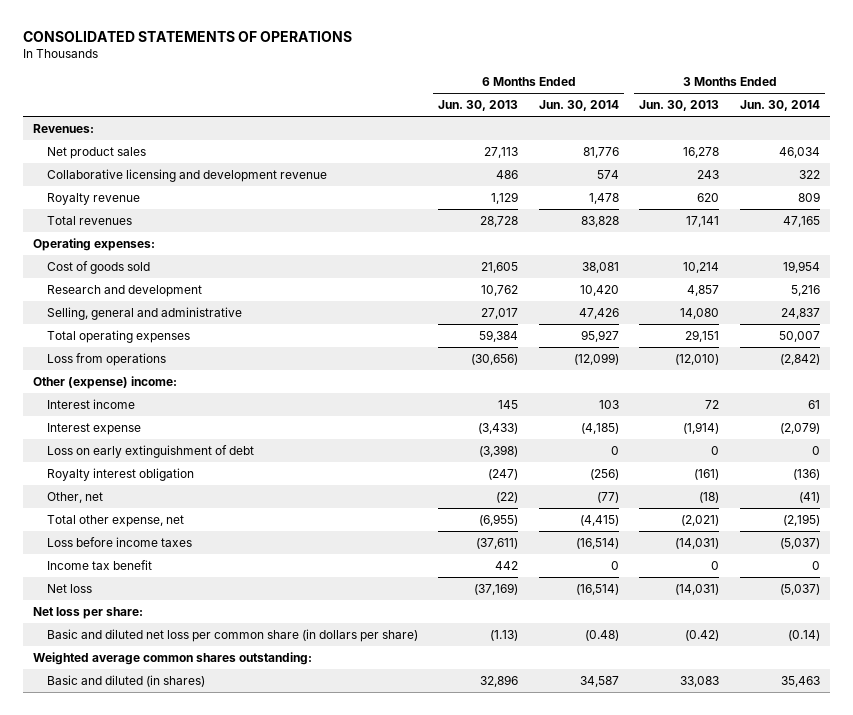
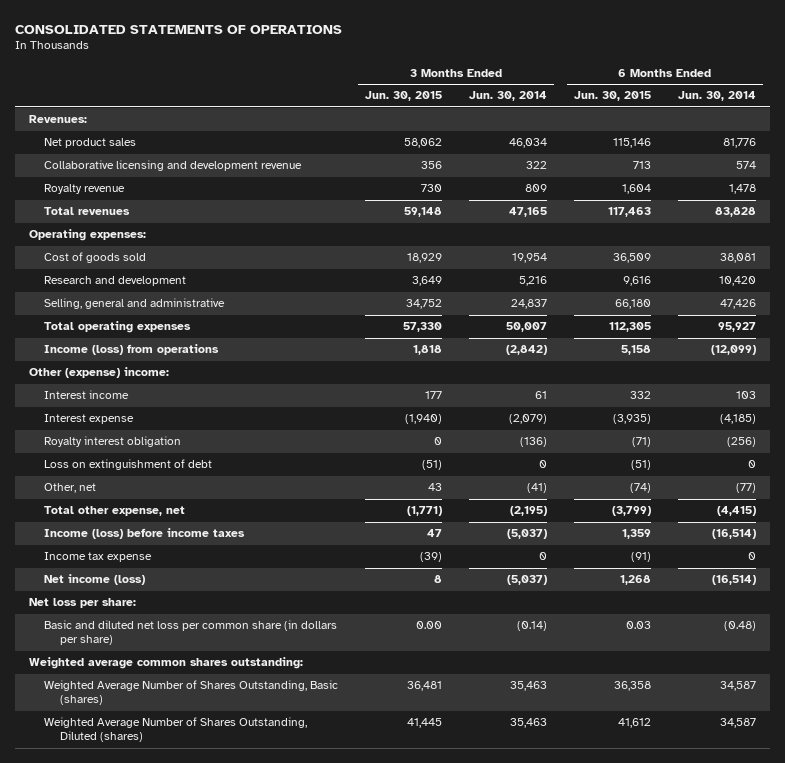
- | 6 Months Ended Jun. 30, 2013 | 6 Months Ended Jun. 30, 2014 | 3 Months Ended Jun. 30, 2013 | 3 Months Ended Jun. 30, 2014
+ | 3 Months Ended Jun. 30, 2015 | 3 Months Ended Jun. 30, 2014 | 6 Months Ended Jun. 30, 2015 | 6 Months Ended Jun. 30, 2014
- Loss from operations | (30,656) | (12,099) | (12,010) | (2,842)
+ Income (loss) from operations | 1,818 | (2,842) | 5,158 | (12,099)
- Loss on early extinguishment of debt | (3,398) | 0 | 0 | 0
+ Loss on extinguishment of debt | (51) | 0 | (51) | 0
- Loss before income taxes | (37,611) | (16,514) | (14,031) | (5,037)
- Income tax benefit | 442 | 0 | 0 | 0
- Net loss | (37,169) | (16,514) | (14,031) | (5,037)
+ Income (loss) before income taxes | 47 | (5,037) | 1,359 | (16,514)
+ Income tax expense | (39) | 0 | (91) | 0
+ Net income (loss) | 8 | (5,037) | 1,268 | (16,514)
- Basic and diluted (in shares) | 32,896 | 34,587 | 33,083 | 35,463
+ Weighted Average Number of Shares Outstanding, Basic (shares) | 36,481 | 35,463 | 36,358 | 34,587
+ Weighted Average Number of Shares Outstanding, Diluted (shares) | 41,445 | 35,463 | 41,612 | 34,587

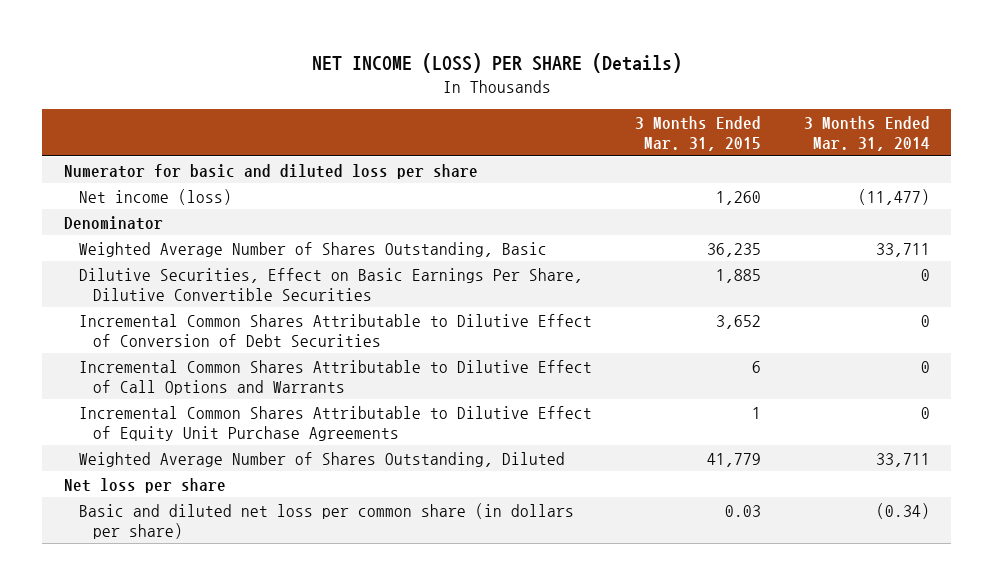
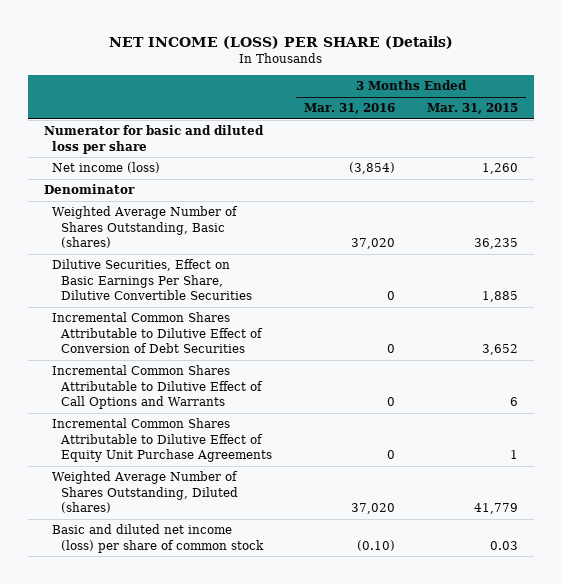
- | 3 Months Ended Mar. 31, 2015 | 3 Months Ended Mar. 31, 2014
+ | 3 Months Ended Mar. 31, 2016 | 3 Months Ended Mar. 31, 2015
- Weighted Average Number of Shares Outstanding, Basic | 36,235 | 33,711
+ Weighted Average Number of Shares Outstanding, Basic (shares) | 37,020 | 36,235
- Weighted Average Number of Shares Outstanding, Diluted | 41,779 | 33,711
- Net loss per share
- Basic and diluted net loss per common share (in dollars per share) | 0.03 | (0.34)
+ Weighted Average Number of Shares Outstanding, Diluted (shares) | 37,020 | 41,779
+ Basic and diluted net income (loss) per share of common stock | (0.10) | 0.03

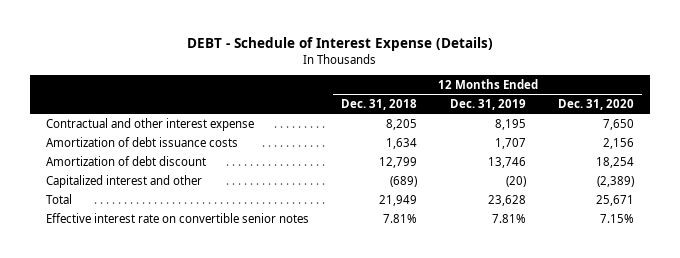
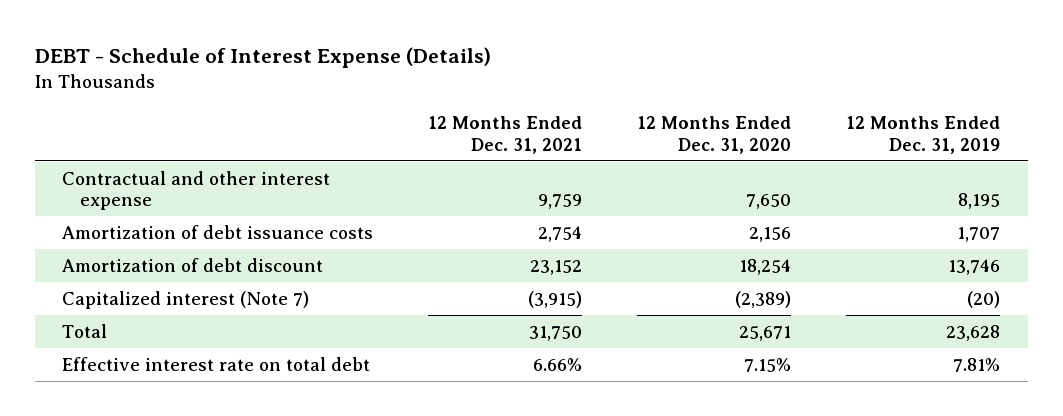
- | 12 Months Ended Dec. 31, 2018 | 12 Months Ended Dec. 31, 2019 | 12 Months Ended Dec. 31, 2020
+ | 12 Months Ended Dec. 31, 2021 | 12 Months Ended Dec. 31, 2020 | 12 Months Ended Dec. 31, 2019
- Capitalized interest and other | (689) | (20) | (2,389)
+ Capitalized interest (Note 7) | (3,915) | (2,389) | (20)
- Effective interest rate on convertible senior notes | 7.81% | 7.81% | 7.15%
+ Effective interest rate on total debt | 6.66% | 7.15% | 7.81%

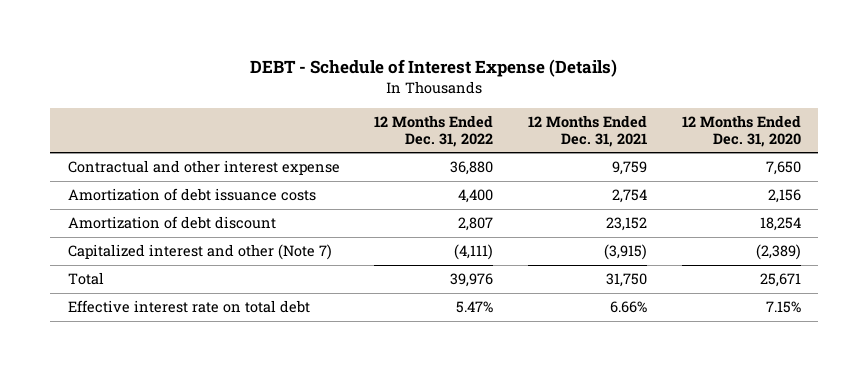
- | 12 Months Ended Dec. 31, 2021 | 12 Months Ended Dec. 31, 2020 | 12 Months Ended Dec. 31, 2019
+ | 12 Months Ended Dec. 31, 2022 | 12 Months Ended Dec. 31, 2021 | 12 Months Ended Dec. 31, 2020
- Capitalized interest (Note 7) | (3,915) | (2,389) | (20)
+ Capitalized interest and other (Note 7) | (4,111) | (3,915) | (2,389)

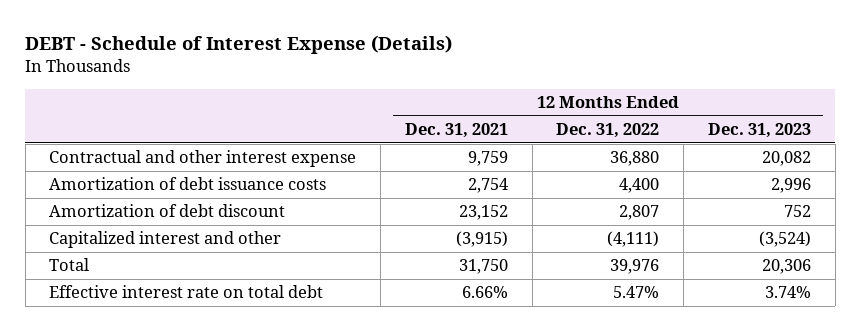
- | 12 Months Ended Dec. 31, 2022 | 12 Months Ended Dec. 31, 2021 | 12 Months Ended Dec. 31, 2020
+ | 12 Months Ended Dec. 31, 2021 | 12 Months Ended Dec. 31, 2022 | 12 Months Ended Dec. 31, 2023
- Capitalized interest and other (Note 7) | (4,111) | (3,915) | (2,389)
+ Capitalized interest and other | (3,915) | (4,111) | (3,524)

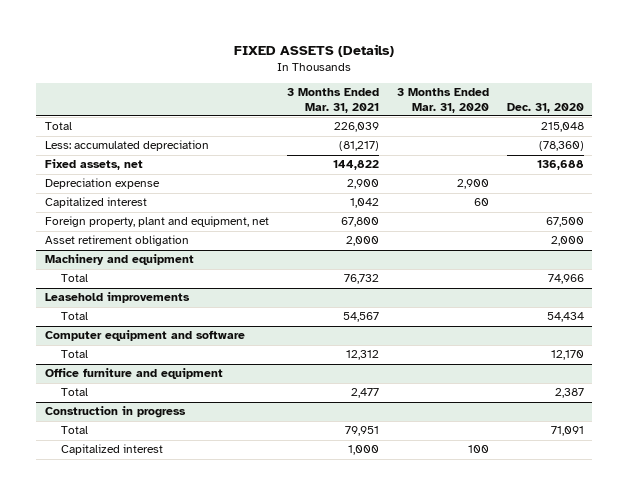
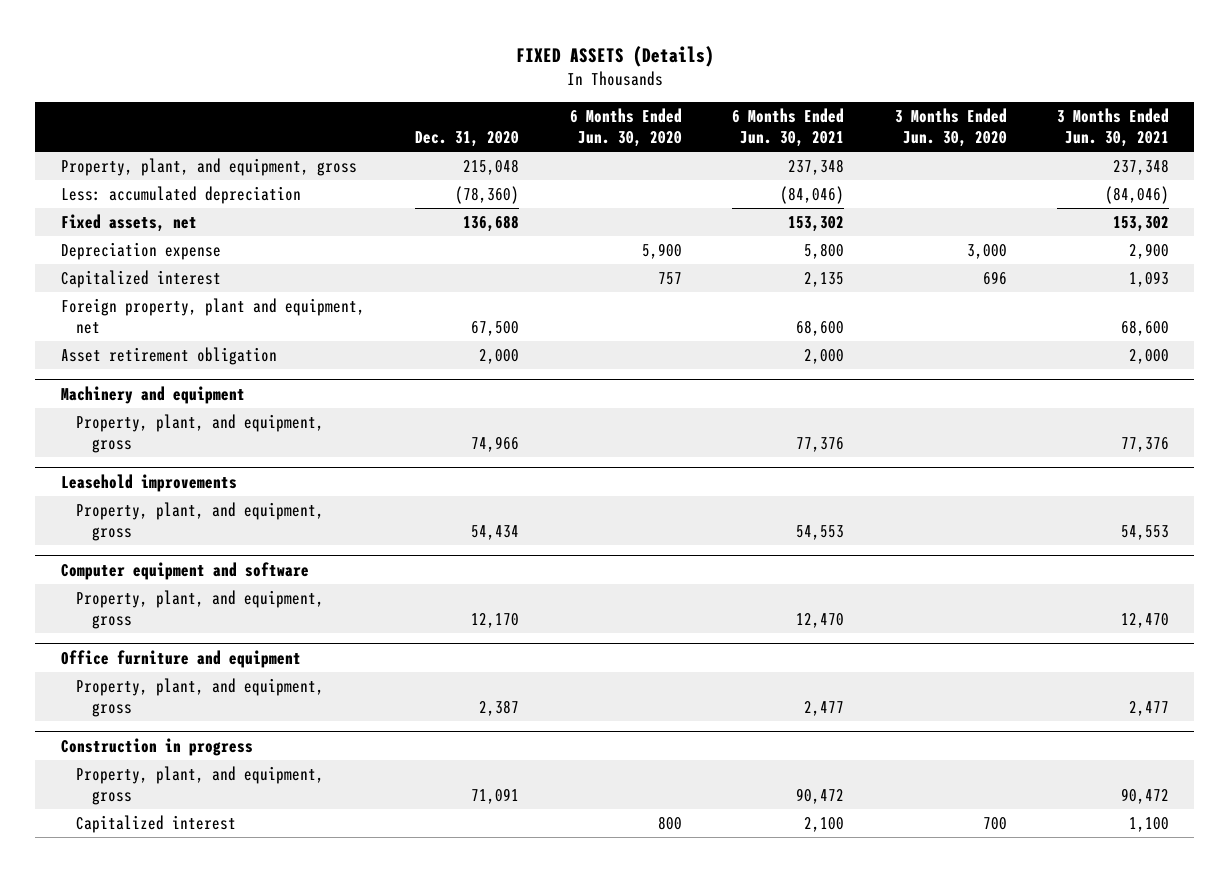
- | 3 Months Ended Mar. 31, 2021 | 3 Months Ended Mar. 31, 2020 | Dec. 31, 2020
+ | Dec. 31, 2020 | 6 Months Ended Jun. 30, 2020 | 6 Months Ended Jun. 30, 2021 | 3 Months Ended Jun. 30, 2020 | 3 Months Ended Jun. 30, 2021
- Total | 226,039 | | 215,048
+ Property, plant, and equipment, gross | 215,048 | | 237,348 | | 237,348
@ Machinery and equipment
- Total | 76,732 | | 74,966
+ Property, plant, and equipment, gross | 74,966 | | 77,376 | | 77,376
@ Leasehold improvements
- Total | 54,567 | | 54,434
+ Property, plant, and equipment, gross | 54,434 | | 54,553 | | 54,553
@ Computer equipment and software
- Total | 12,312 | | 12,170
+ Property, plant, and equipment, gross | 12,170 | | 12,470 | | 12,470
@ Office furniture and equipment
- Total | 2,477 | | 2,387
+ Property, plant, and equipment, gross | 2,387 | | 2,477 | | 2,477
@ Construction in progress
- Total | 79,951 | | 71,091
+ Property, plant, and equipment, gross | 71,091 | | 90,472 | | 90,472

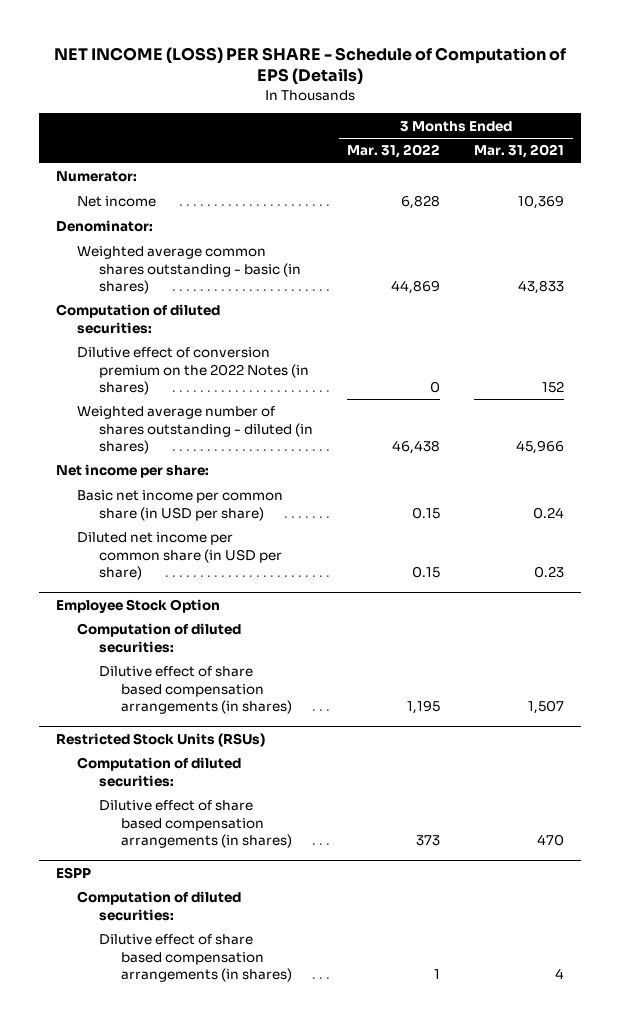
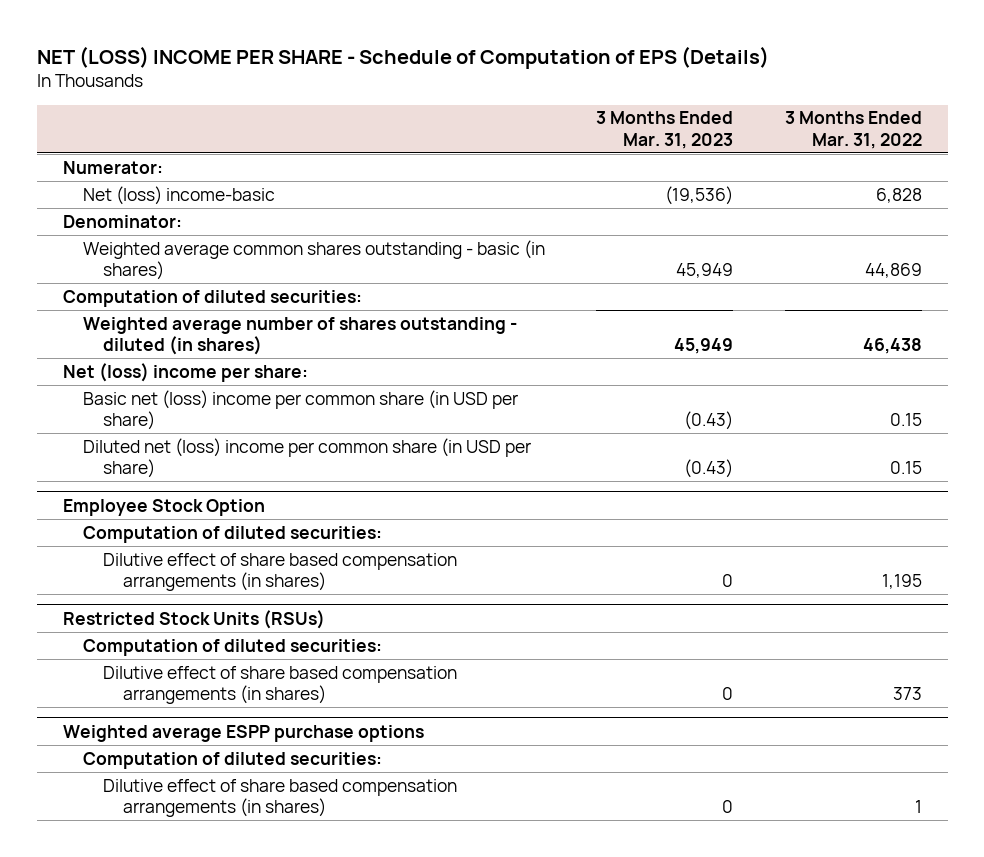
- NET INCOME (LOSS) PER SHARE - Schedule of Computation of EPS (Details)
+ NET (LOSS) INCOME PER SHARE - Schedule of Computation of EPS (Details)
- | 3 Months Ended Mar. 31, 2022 | 3 Months Ended Mar. 31, 2021
+ | 3 Months Ended Mar. 31, 2023 | 3 Months Ended Mar. 31, 2022
- Net income | 6,828 | 10,369
+ Net (loss) income-basic | (19,536) | 6,828
- Dilutive effect of conversion premium on the 2022 Notes (in shares) | 0 | 152
- Net income per share:
- Basic net income per common share (in USD per share) | 0.15 | 0.24
- Diluted net income per common share (in USD per share) | 0.15 | 0.23
+ Net (loss) income per share:
+ Basic net (loss) income per common share (in USD per share) | (0.43) | 0.15
+ Diluted net (loss) income per common share (in USD per share) | (0.43) | 0.15
- ESPP
+ Weighted average ESPP purchase options

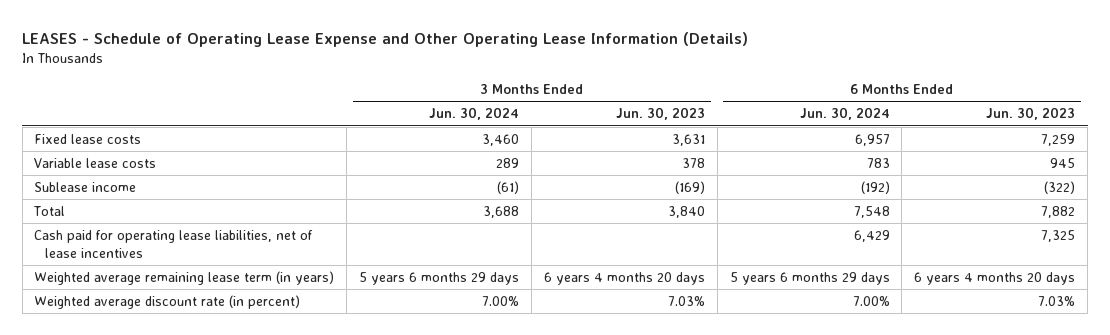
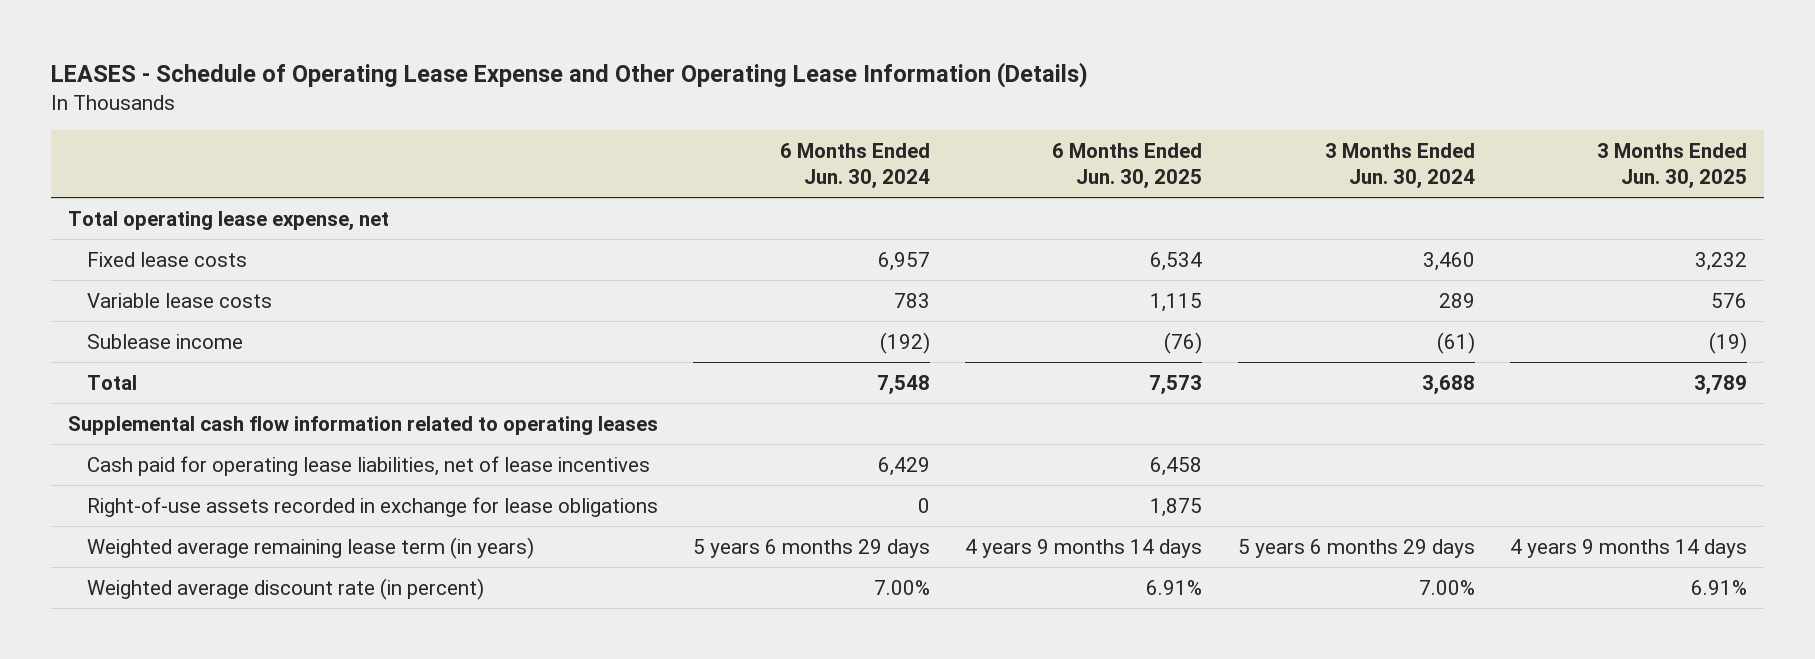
- | 3 Months Ended Jun. 30, 2024 | 3 Months Ended Jun. 30, 2023 | 6 Months Ended Jun. 30, 2024 | 6 Months Ended Jun. 30, 2023
+ | 6 Months Ended Jun. 30, 2024 | 6 Months Ended Jun. 30, 2025 | 3 Months Ended Jun. 30, 2024 | 3 Months Ended Jun. 30, 2025
+ Total operating lease expense, net
+ Supplemental cash flow information related to operating leases
+ Right-of-use assets recorded in exchange for lease obligations | 0 | 1,875 | |

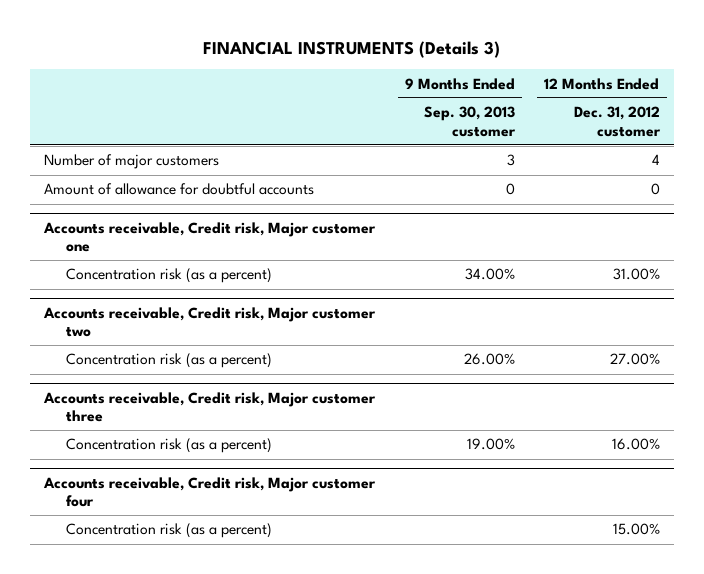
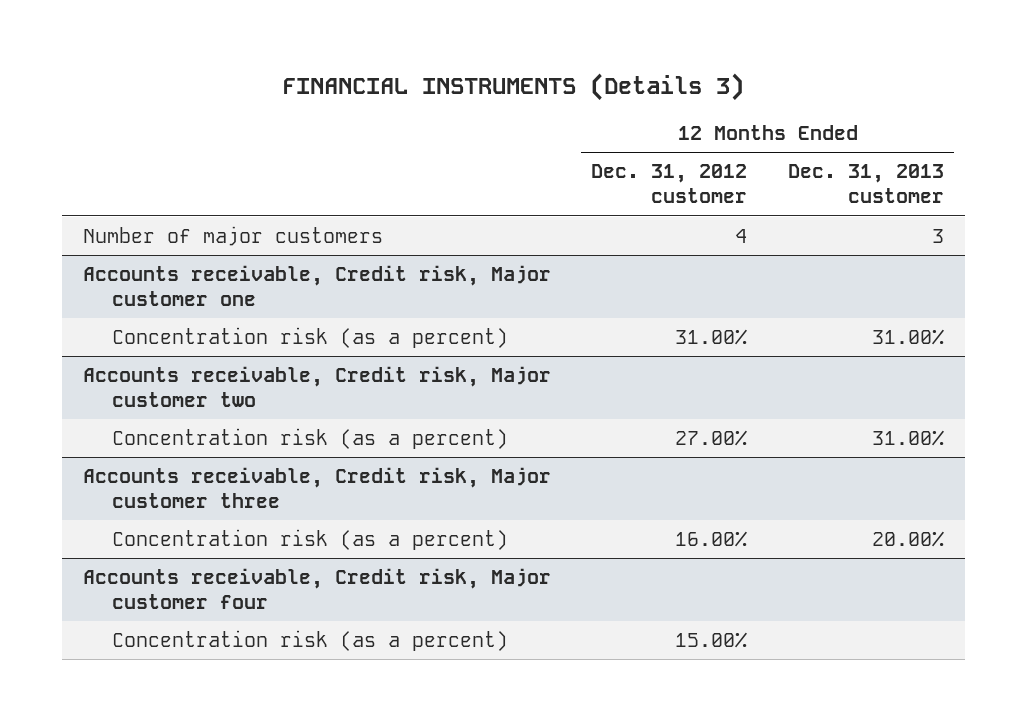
- | 9 Months Ended Sep. 30, 2013 customer | 12 Months Ended Dec. 31, 2012 customer
+ | 12 Months Ended Dec. 31, 2012 customer | 12 Months Ended Dec. 31, 2013 customer
- Amount of allowance for doubtful accounts | 0 | 0

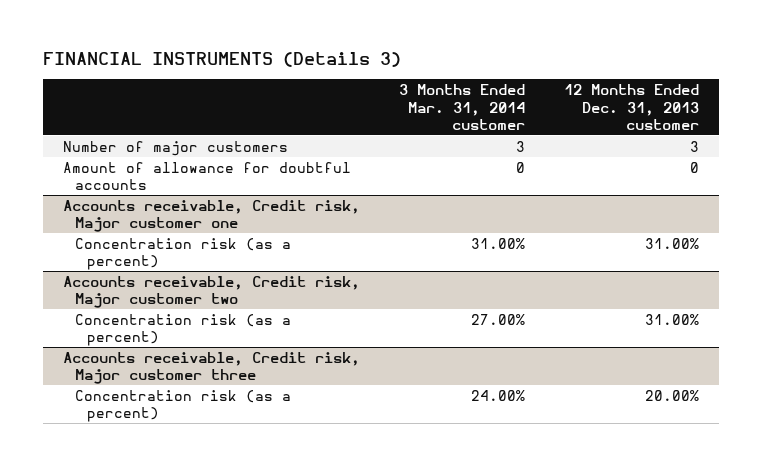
- | 12 Months Ended Dec. 31, 2012 customer | 12 Months Ended Dec. 31, 2013 customer
+ | 3 Months Ended Mar. 31, 2014 customer | 12 Months Ended Dec. 31, 2013 customer
+ Amount of allowance for doubtful accounts | 0 | 0
- Accounts receivable, Credit risk, Major customer four
- Concentration risk (as a percent) | 15.00% |

